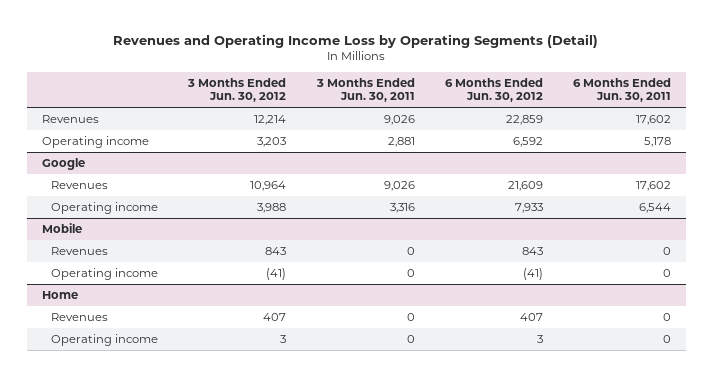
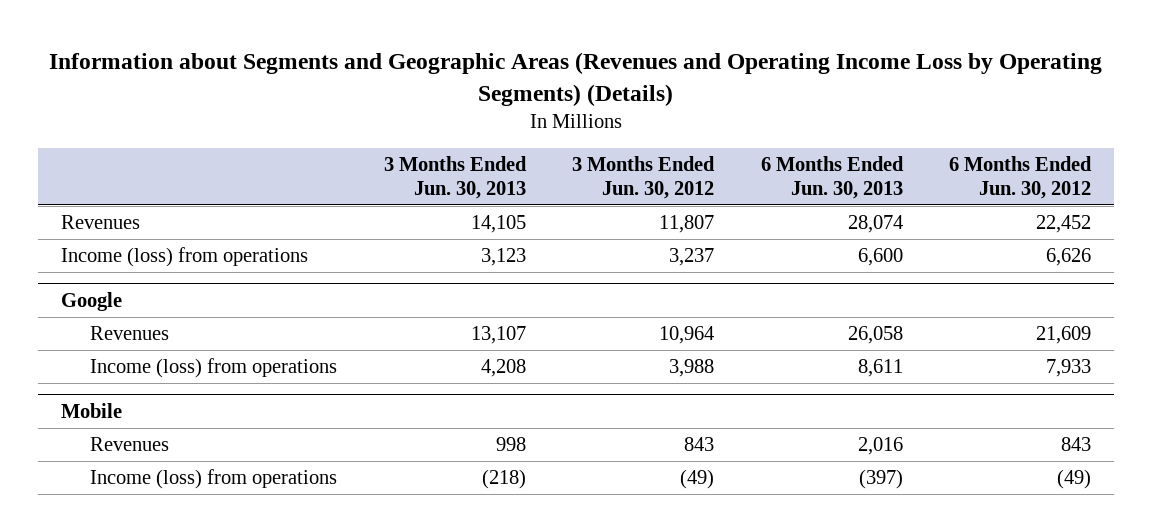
- Revenues and Operating Income Loss by Operating Segments (Detail)
+ Information about Segments and Geographic Areas (Revenues and Operating Income Loss by Operating Segments) (Details)
- | 3 Months Ended Jun. 30, 2012 | 3 Months Ended Jun. 30, 2011 | 6 Months Ended Jun. 30, 2012 | 6 Months Ended Jun. 30, 2011
+ | 3 Months Ended Jun. 30, 2013 | 3 Months Ended Jun. 30, 2012 | 6 Months Ended Jun. 30, 2013 | 6 Months Ended Jun. 30, 2012
- Revenues | 12,214 | 9,026 | 22,859 | 17,602
- Operating income | 3,203 | 2,881 | 6,592 | 5,178
+ Revenues | 14,105 | 11,807 | 28,074 | 22,452
+ Income (loss) from operations | 3,123 | 3,237 | 6,600 | 6,626
@ Google
- Operating income | 3,988 | 3,316 | 7,933 | 6,544
+ Income (loss) from operations | 4,208 | 3,988 | 8,611 | 7,933
@ Mobile
- Operating income | (41) | 0 | (41) | 0
- Home
- Revenues | 407 | 0 | 407 | 0
- Operating income | 3 | 0 | 3 | 0
@ Mobile
+ Income (loss) from operations | (218) | (49) | (397) | (49)

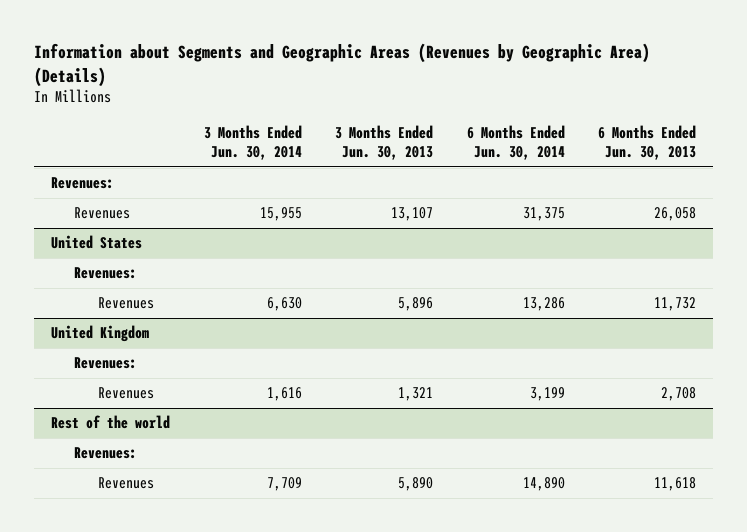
- Information about Segments and Geographic Areas (Revenues and Operating Income Loss by Operating Segments) (Details)
+ Information about Segments and Geographic Areas (Revenues by Geographic Area) (Details)
- | 3 Months Ended Jun. 30, 2013 | 3 Months Ended Jun. 30, 2012 | 6 Months Ended Jun. 30, 2013 | 6 Months Ended Jun. 30, 2012
+ | 3 Months Ended Jun. 30, 2014 | 3 Months Ended Jun. 30, 2013 | 6 Months Ended Jun. 30, 2014 | 6 Months Ended Jun. 30, 2013
- Revenues | 14,105 | 11,807 | 28,074 | 22,452
- Income (loss) from operations | 3,123 | 3,237 | 6,600 | 6,626
- Google
+ Revenues:
- Income (loss) from operations | 4,208 | 3,988 | 8,611 | 7,933
- Mobile
- Revenues | 998 | 843 | 2,016 | 843
- Income (loss) from operations | (218) | (49) | (397) | (49)
+ United States
+ Revenues:
+ Revenues | 6,630 | 5,896 | 13,286 | 11,732
+ United Kingdom
+ Revenues:
+ Revenues | 1,616 | 1,321 | 3,199 | 2,708
+ Rest of the world
+ Revenues:
+ Revenues | 7,709 | 5,890 | 14,890 | 11,618

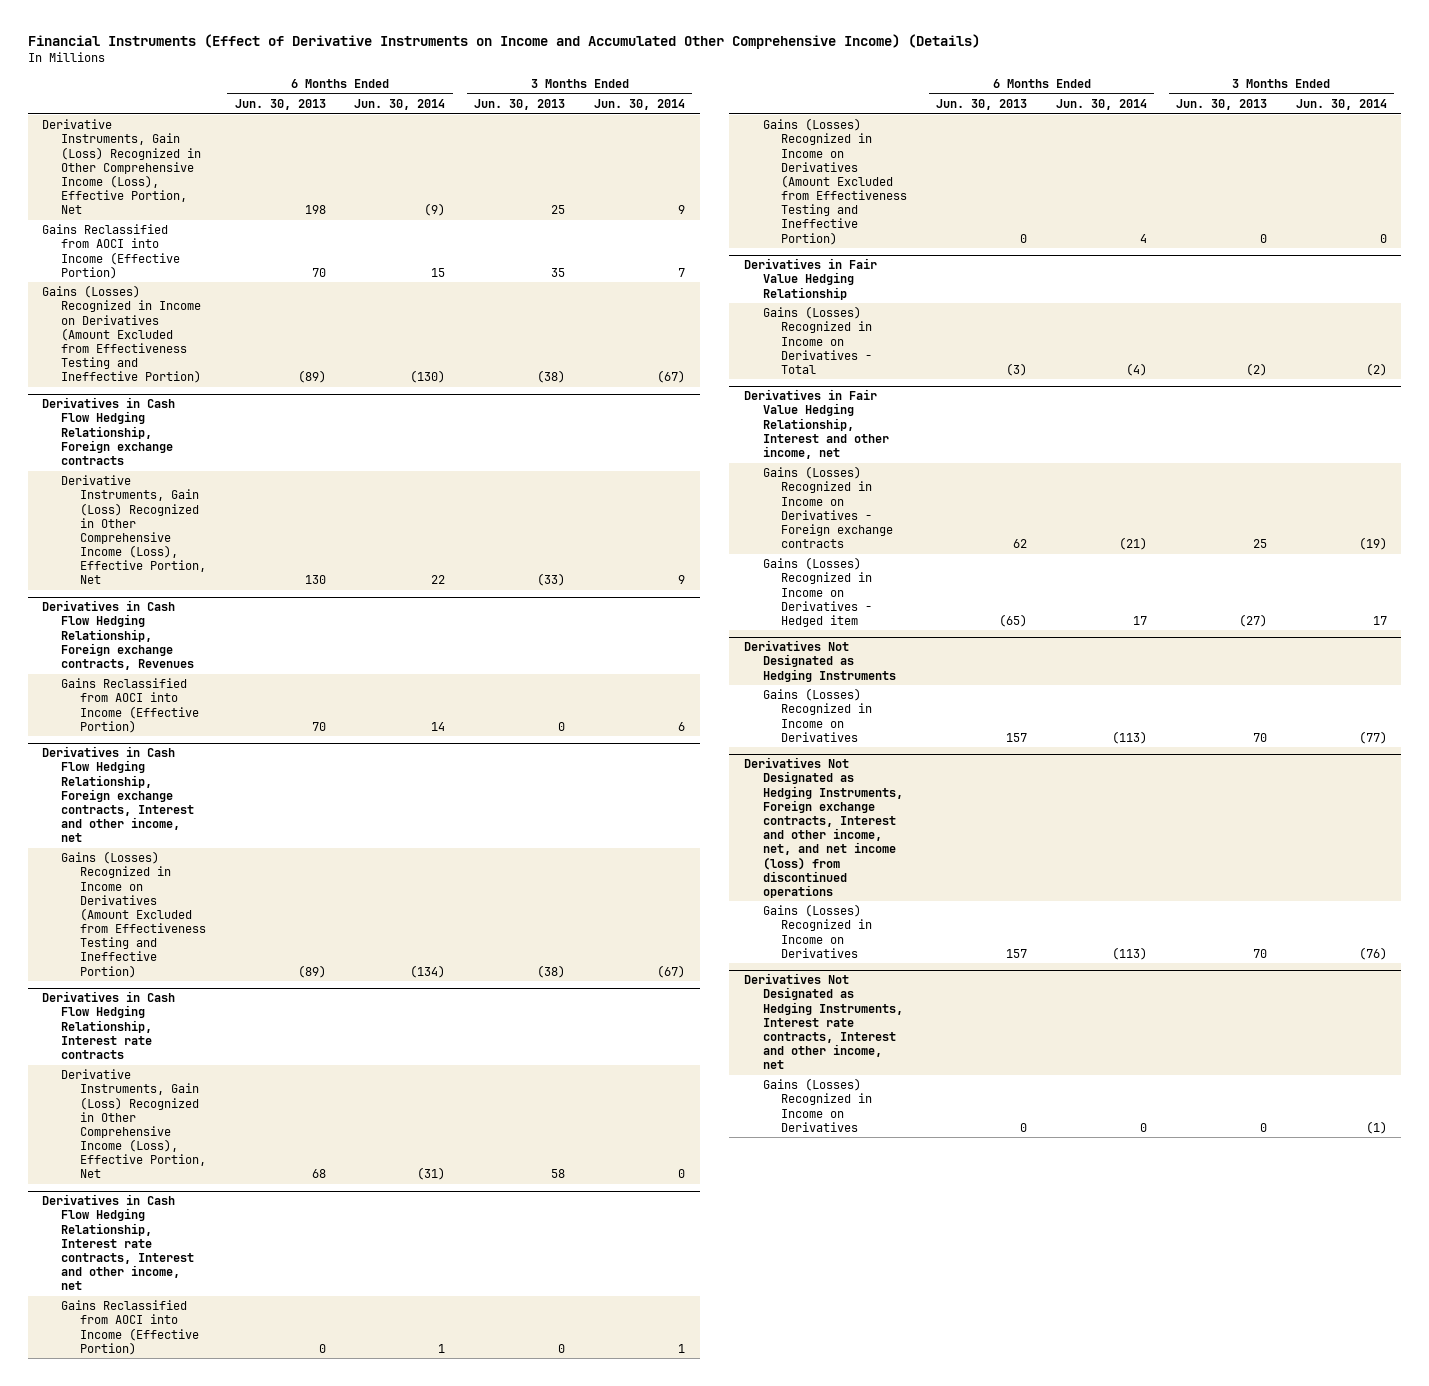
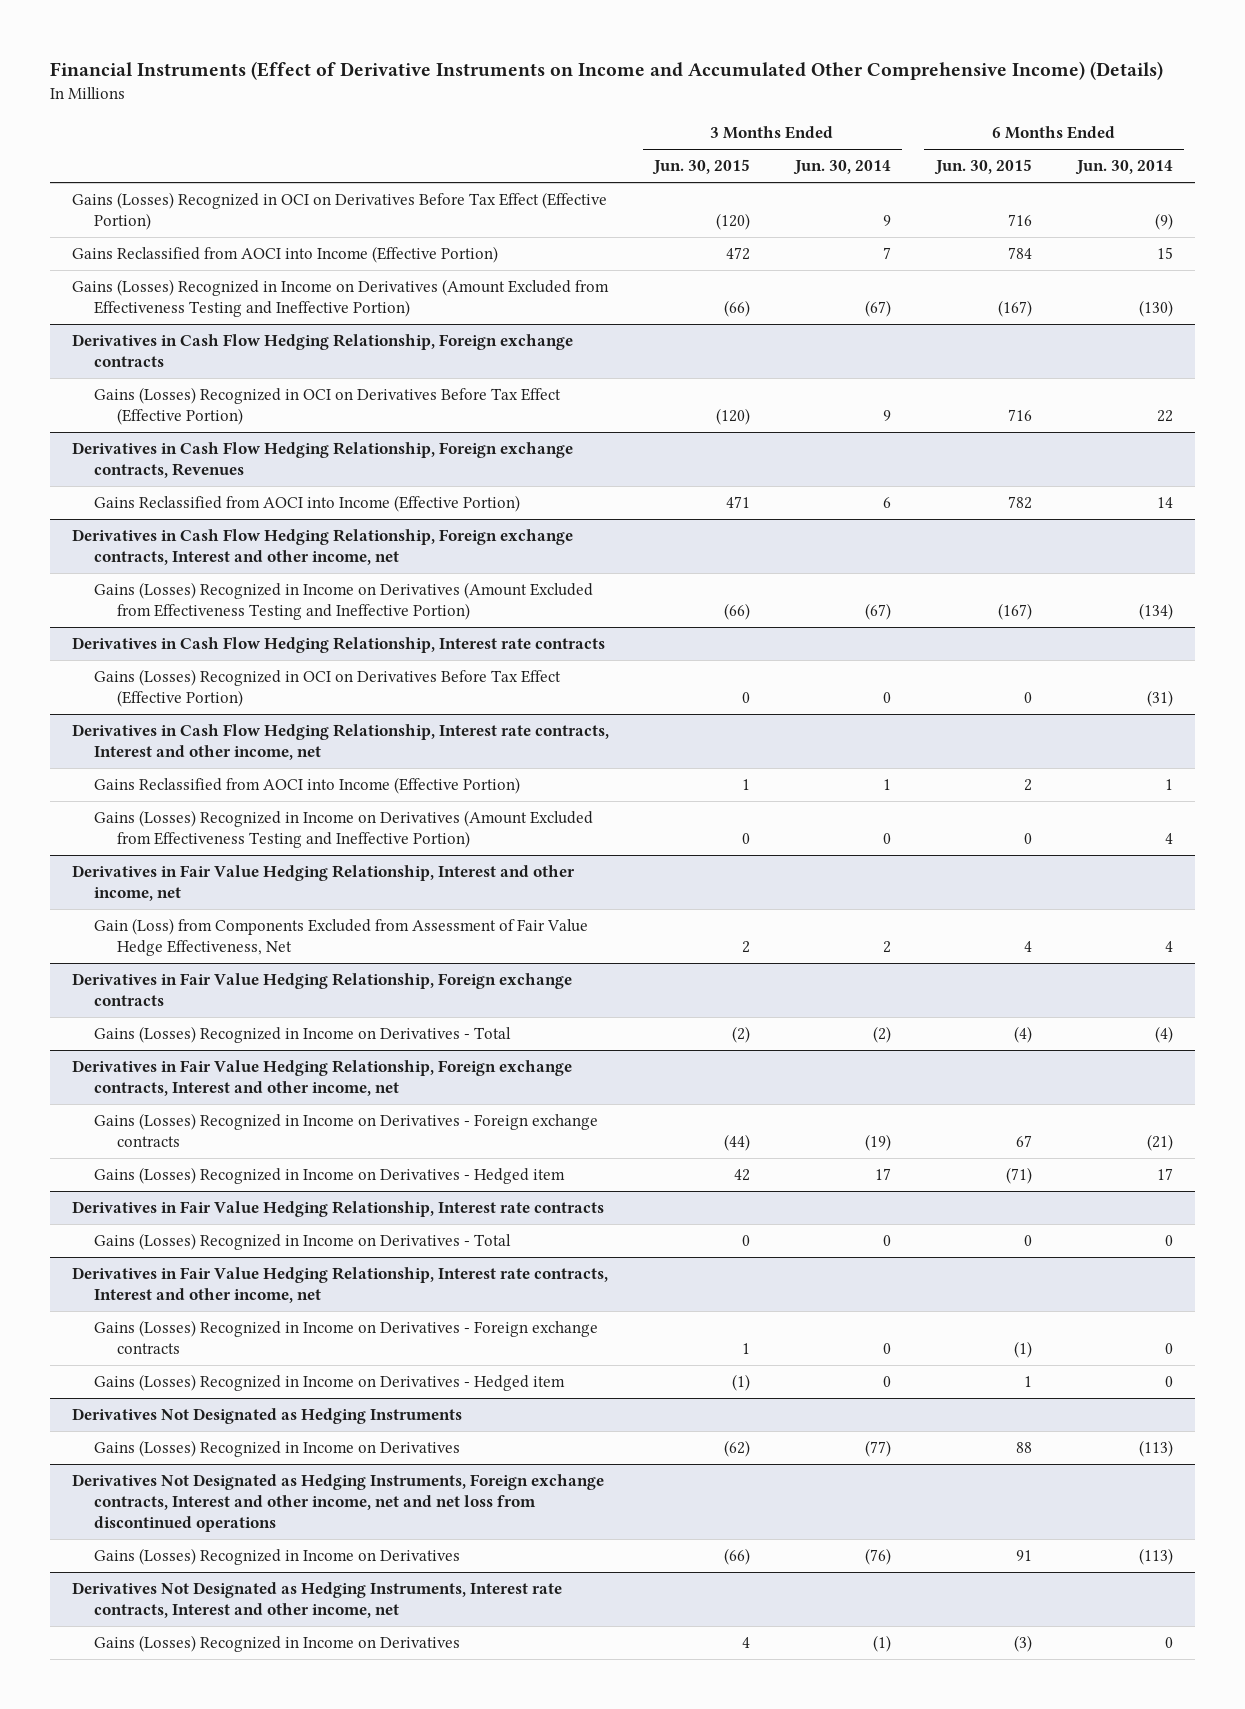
- | 6 Months Ended Jun. 30, 2013 | 6 Months Ended Jun. 30, 2014 | 3 Months Ended Jun. 30, 2013 | 3 Months Ended Jun. 30, 2014
+ | 3 Months Ended Jun. 30, 2015 | 3 Months Ended Jun. 30, 2014 | 6 Months Ended Jun. 30, 2015 | 6 Months Ended Jun. 30, 2014
- Derivative Instruments, Gain (Loss) Recognized in Other Comprehensive Income (Loss), Effective Portion, Net | 198 | (9) | 25 | 9
+ Gains (Losses) Recognized in OCI on Derivatives Before Tax Effect (Effective Portion) | (120) | 9 | 716 | (9)
@ Derivatives in Cash Flow Hedging Relationship, Foreign exchange contracts
- Derivative Instruments, Gain (Loss) Recognized in Other Comprehensive Income (Loss), Effective Portion, Net | 130 | 22 | (33) | 9
+ Gains (Losses) Recognized in OCI on Derivatives Before Tax Effect (Effective Portion) | (120) | 9 | 716 | 22
@ Derivatives in Cash Flow Hedging Relationship, Interest rate contracts
- Derivative Instruments, Gain (Loss) Recognized in Other Comprehensive Income (Loss), Effective Portion, Net | 68 | (31) | 58 | 0
+ Gains (Losses) Recognized in OCI on Derivatives Before Tax Effect (Effective Portion) | 0 | 0 | 0 | (31)
- Derivatives in Fair Value Hedging Relationship
- Gains (Losses) Recognized in Income on Derivatives - Total | (3) | (4) | (2) | (2)
@ Derivatives in Fair Value Hedging Relationship, Interest and other income, net
+ Gain (Loss) from Components Excluded from Assessment of Fair Value Hedge Effectiveness, Net | 2 | 2 | 4 | 4
+ Derivatives in Fair Value Hedging Relationship, Foreign exchange contracts
+ Gains (Losses) Recognized in Income on Derivatives - Total | (2) | (2) | (4) | (4)
+ Derivatives in Fair Value Hedging Relationship, Foreign exchange contracts, Interest and other income, net
+ Derivatives in Fair Value Hedging Relationship, Interest rate contracts
+ Gains (Losses) Recognized in Income on Derivatives - Total | 0 | 0 | 0 | 0
+ Derivatives in Fair Value Hedging Relationship, Interest rate contracts, Interest and other income, net
+ Gains (Losses) Recognized in Income on Derivatives - Foreign exchange contracts | 1 | 0 | (1) | 0
+ Gains (Losses) Recognized in Income on Derivatives - Hedged item | (1) | 0 | 1 | 0
- Derivatives Not Designated as Hedging Instruments, Foreign exchange contracts, Interest and other income, net, and net income (loss) from discontinued operations
+ Derivatives Not Designated as Hedging Instruments, Foreign exchange contracts, Interest and other income, net and net loss from discontinued operations

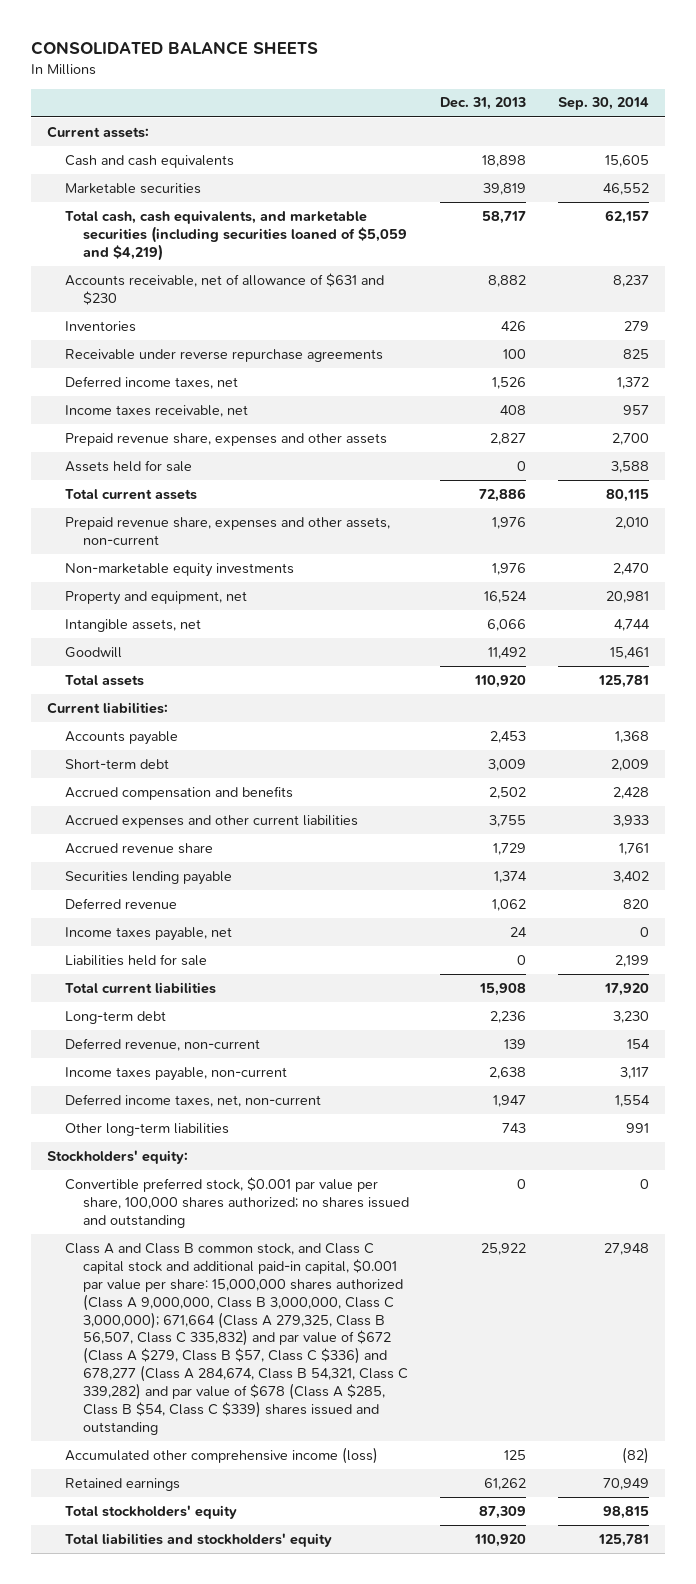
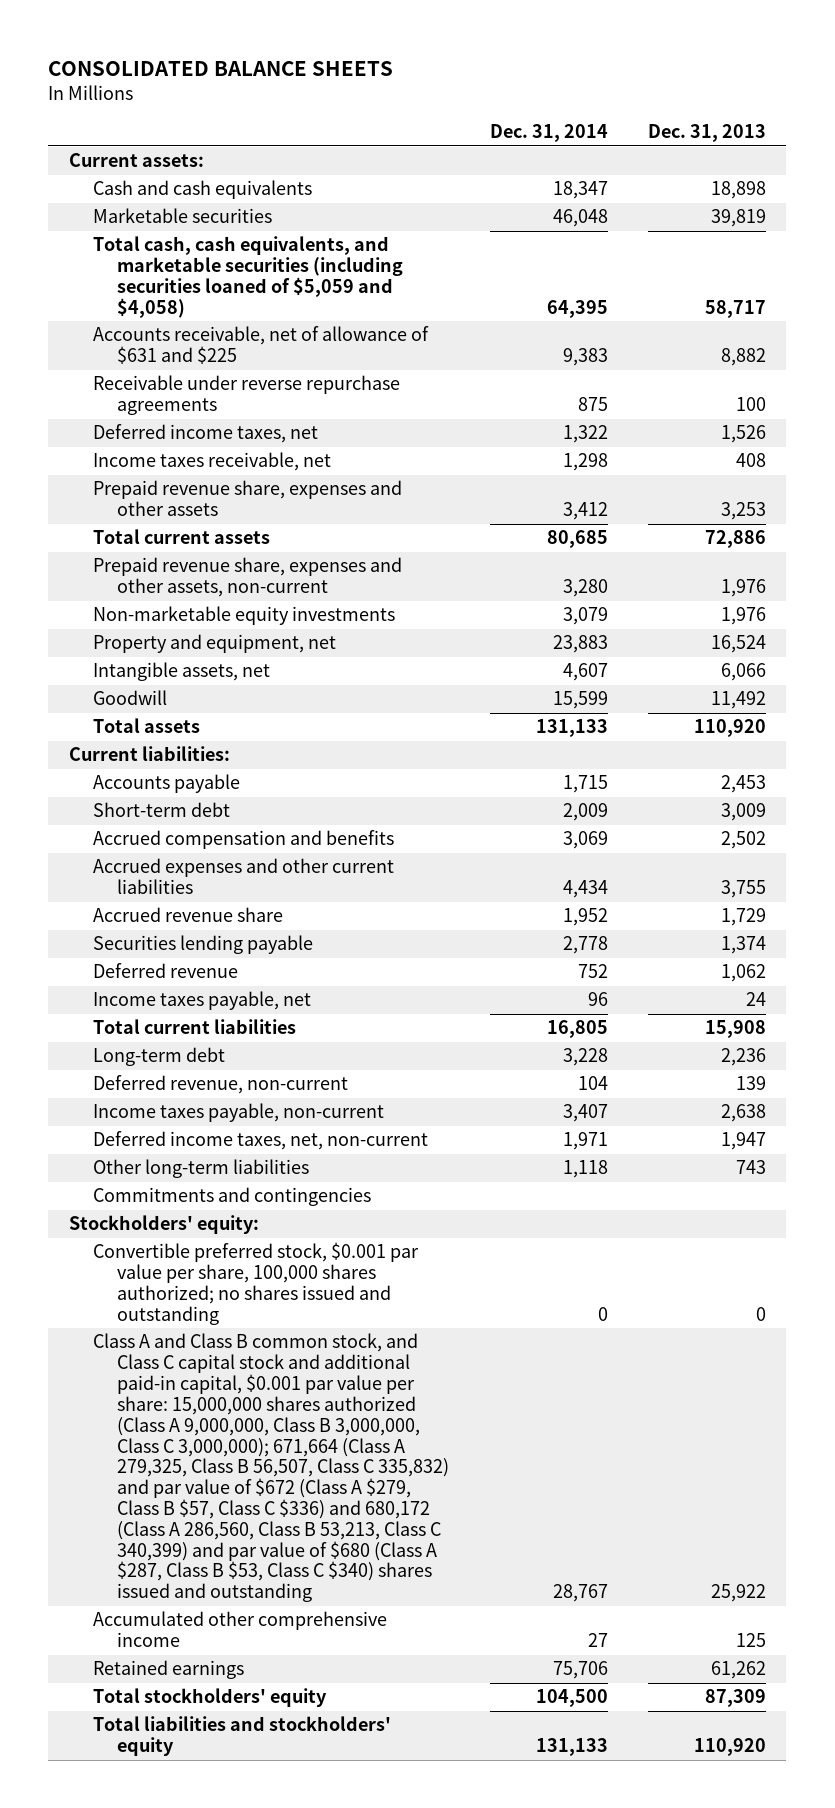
- | Dec. 31, 2013 | Sep. 30, 2014
+ | Dec. 31, 2014 | Dec. 31, 2013
- Total cash, cash equivalents, and marketable securities (including securities loaned of $5,059 and $4,219) | 58,717 | 62,157
- Accounts receivable, net of allowance of $631 and $230 | 8,882 | 8,237
- Inventories | 426 | 279
+ Total cash, cash equivalents, and marketable securities (including securities loaned of $5,059 and $4,058) | 64,395 | 58,717
+ Accounts receivable, net of allowance of $631 and $225 | 9,383 | 8,882
- Prepaid revenue share, expenses and other assets | 2,827 | 2,700
- Assets held for sale | 0 | 3,588
+ Prepaid revenue share, expenses and other assets | 3,412 | 3,253
- Liabilities held for sale | 0 | 2,199
+ Commitments and contingencies
- Class A and Class B common stock, and Class C capital stock and additional paid-in capital, $0.001 par value per share: 15,000,000 shares authorized (Class A 9,000,000, Class B 3,000,000, Class C 3,000,000); 671,664 (Class A 279,325, Class B 56,507, Class C 335,832) and par value of $672 (Class A $279, Class B $57, Class C $336) and 678,277 (Class A 284,674, Class B 54,321, Class C 339,282) and par value of $678 (Class A $285, Class B $54, Class C $339) shares issued and outstanding | 25,922 | 27,948
- Accumulated other comprehensive income (loss) | 125 | (82)
+ Class A and Class B common stock, and Class C capital stock and additional paid-in capital, $0.001 par value per share: 15,000,000 shares authorized (Class A 9,000,000, Class B 3,000,000, Class C 3,000,000); 671,664 (Class A 279,325, Class B 56,507, Class C 335,832) and par value of $672 (Class A $279, Class B $57, Class C $336) and 680,172 (Class A 286,560, Class B 53,213, Class C 340,399) and par value of $680 (Class A $287, Class B $53, Class C $340) shares issued and outstanding | 28,767 | 25,922
+ Accumulated other comprehensive income | 27 | 125

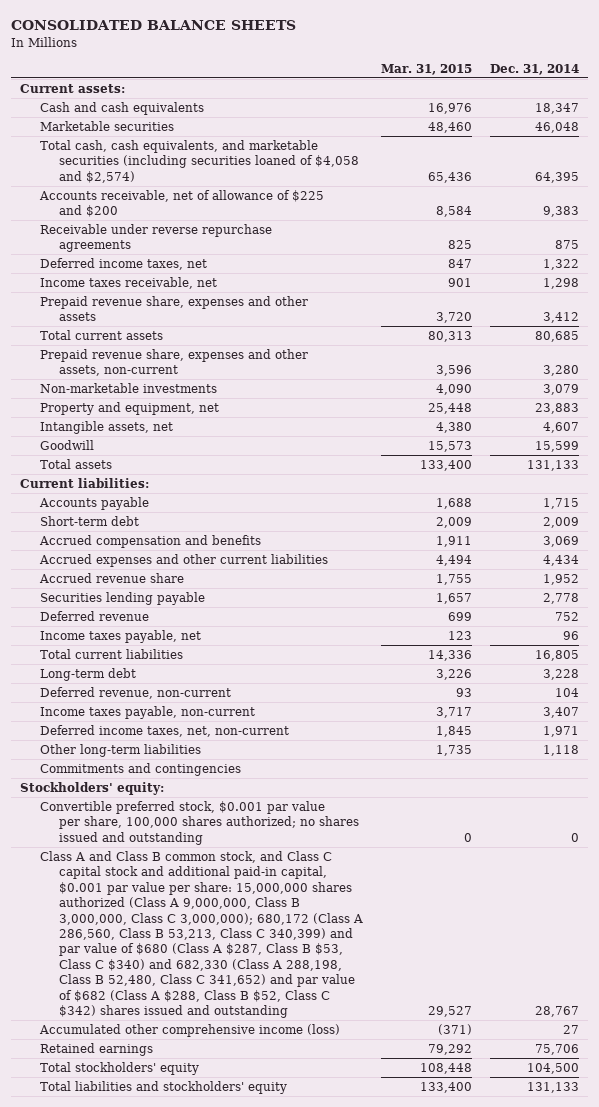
- | Dec. 31, 2014 | Dec. 31, 2013
+ | Mar. 31, 2015 | Dec. 31, 2014
- Total cash, cash equivalents, and marketable securities (including securities loaned of $5,059 and $4,058) | 64,395 | 58,717
- Accounts receivable, net of allowance of $631 and $225 | 9,383 | 8,882
+ Total cash, cash equivalents, and marketable securities (including securities loaned of $4,058 and $2,574) | 65,436 | 64,395
+ Accounts receivable, net of allowance of $225 and $200 | 8,584 | 9,383
- Non-marketable equity investments | 3,079 | 1,976
+ Non-marketable investments | 4,090 | 3,079
- Class A and Class B common stock, and Class C capital stock and additional paid-in capital, $0.001 par value per share: 15,000,000 shares authorized (Class A 9,000,000, Class B 3,000,000, Class C 3,000,000); 671,664 (Class A 279,325, Class B 56,507, Class C 335,832) and par value of $672 (Class A $279, Class B $57, Class C $336) and 680,172 (Class A 286,560, Class B 53,213, Class C 340,399) and par value of $680 (Class A $287, Class B $53, Class C $340) shares issued and outstanding | 28,767 | 25,922
- Accumulated other comprehensive income | 27 | 125
+ Class A and Class B common stock, and Class C capital stock and additional paid-in capital, $0.001 par value per share: 15,000,000 shares authorized (Class A 9,000,000, Class B 3,000,000, Class C 3,000,000); 680,172 (Class A 286,560, Class B 53,213, Class C 340,399) and par value of $680 (Class A $287, Class B $53, Class C $340) and 682,330 (Class A 288,198, Class B 52,480, Class C 341,652) and par value of $682 (Class A $288, Class B $52, Class C $342) shares issued and outstanding | 29,527 | 28,767
+ Accumulated other comprehensive income (loss) | (371) | 27

